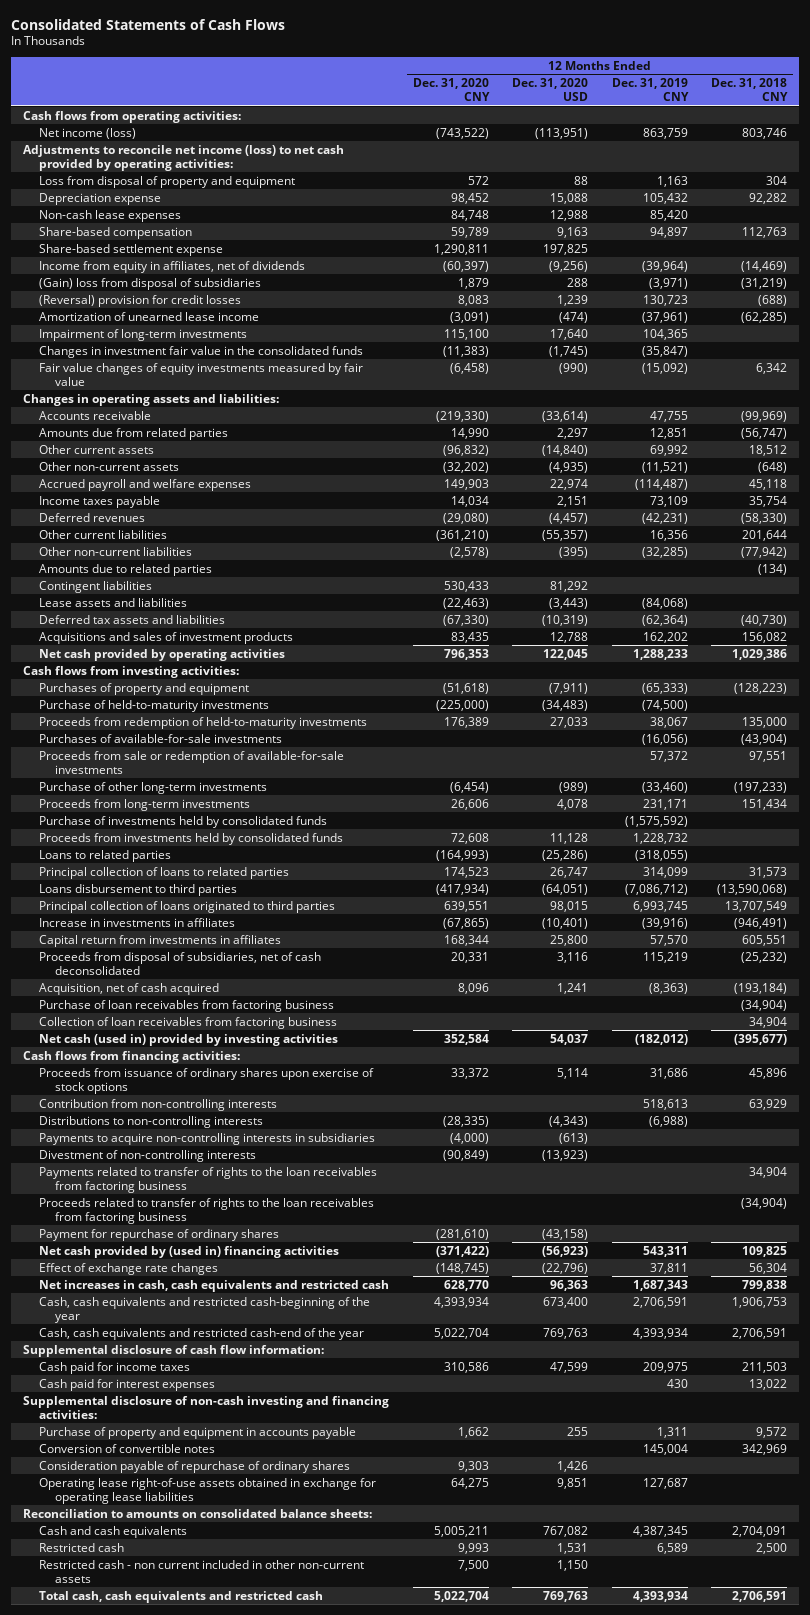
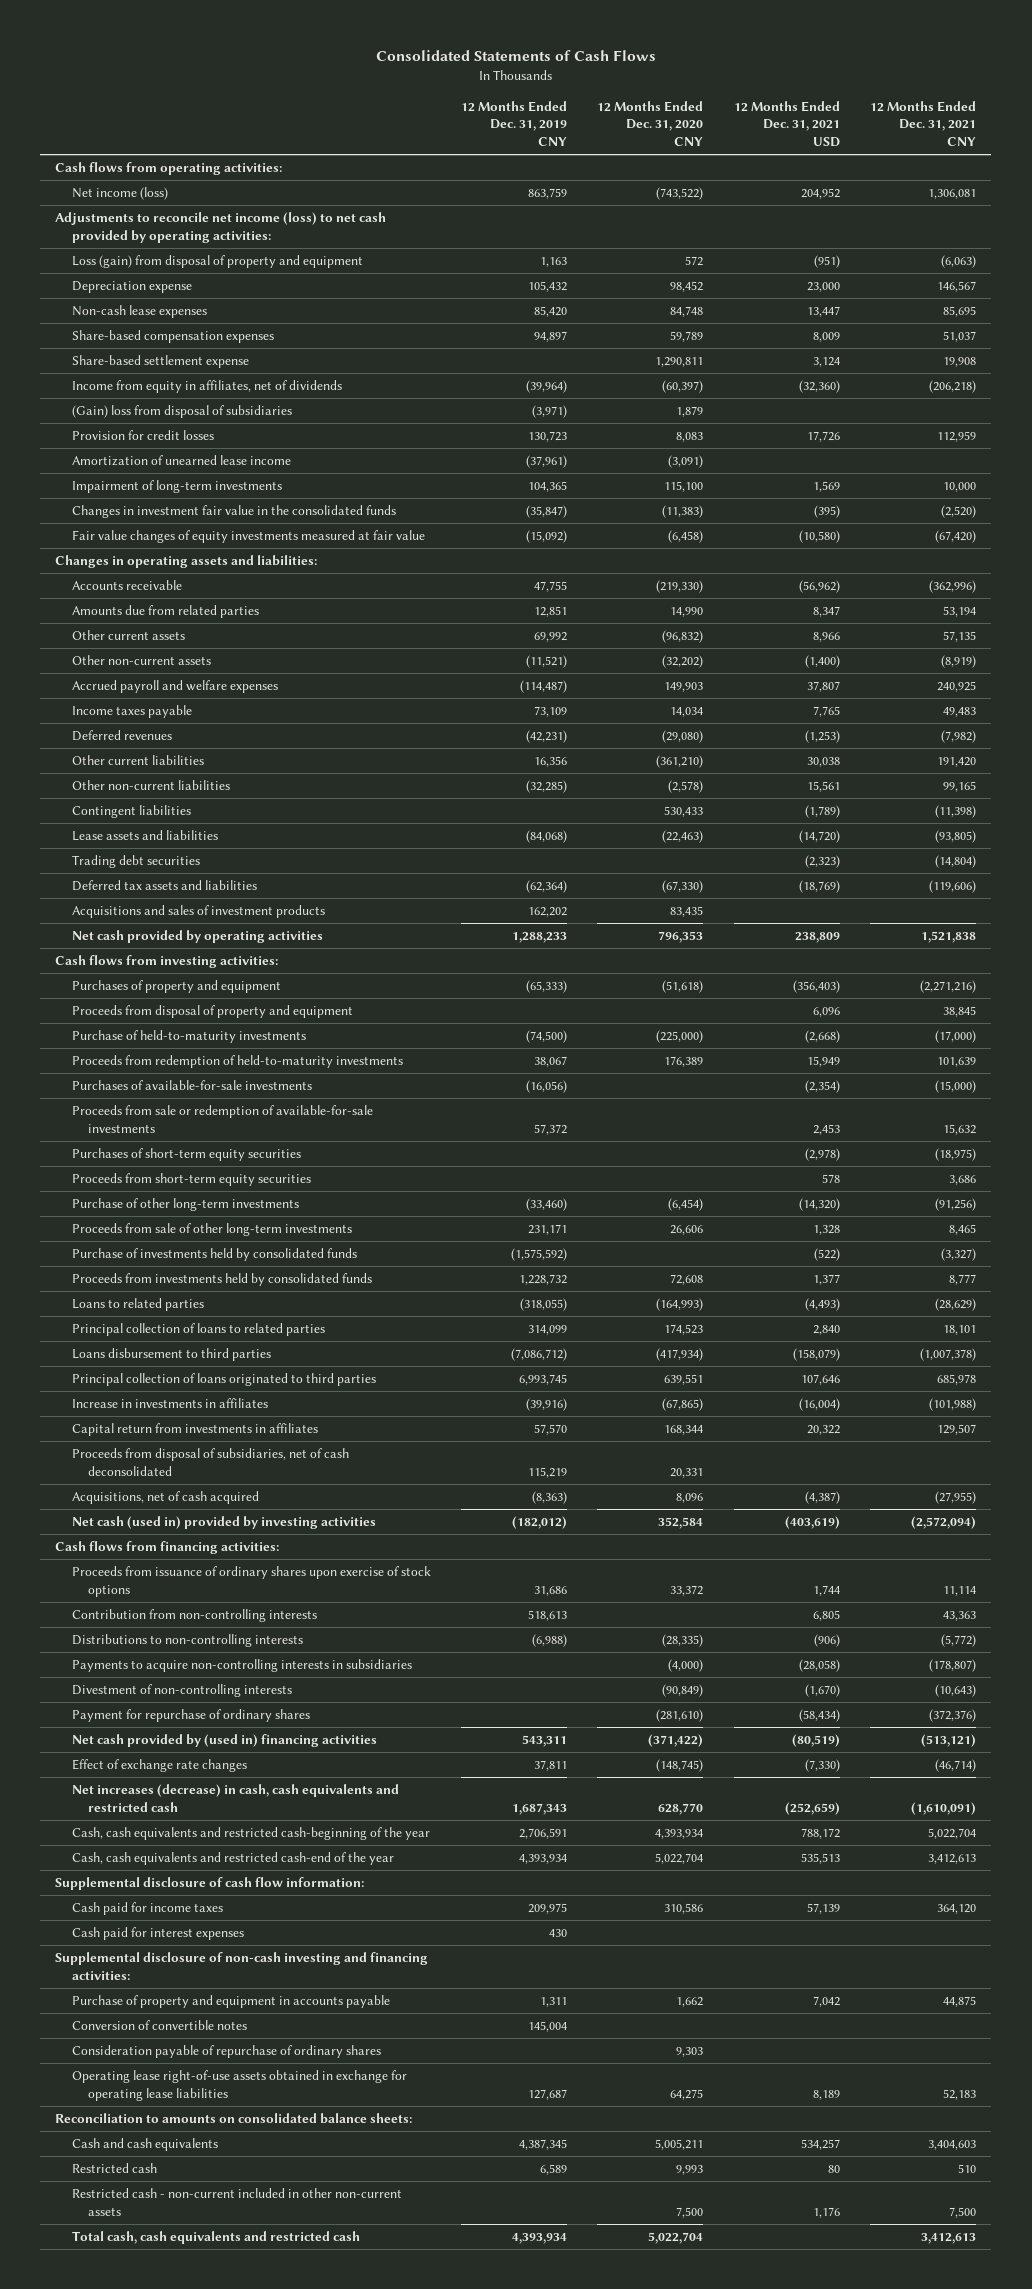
- | 12 Months Ended Dec. 31, 2020 CNY | 12 Months Ended Dec. 31, 2020 USD | 12 Months Ended Dec. 31, 2019 CNY | 12 Months Ended Dec. 31, 2018 CNY
+ | 12 Months Ended Dec. 31, 2019 CNY | 12 Months Ended Dec. 31, 2020 CNY | 12 Months Ended Dec. 31, 2021 USD | 12 Months Ended Dec. 31, 2021 CNY
- Loss from disposal of property and equipment | 572 | 88 | 1,163 | 304
+ Loss (gain) from disposal of property and equipment | 1,163 | 572 | (951) | (6,063)
- Share-based compensation | 59,789 | 9,163 | 94,897 | 112,763
+ Share-based compensation expenses | 94,897 | 59,789 | 8,009 | 51,037
- (Reversal) provision for credit losses | 8,083 | 1,239 | 130,723 | (688)
+ Provision for credit losses | 130,723 | 8,083 | 17,726 | 112,959
- Fair value changes of equity investments measured by fair value | (6,458) | (990) | (15,092) | 6,342
+ Fair value changes of equity investments measured at fair value | (15,092) | (6,458) | (10,580) | (67,420)
- Amounts due to related parties | | | | (134)
+ Trading debt securities | | | (2,323) | (14,804)
+ Proceeds from disposal of property and equipment | | | 6,096 | 38,845
+ Purchases of short-term equity securities | | | (2,978) | (18,975)
+ Proceeds from short-term equity securities | | | 578 | 3,686
- Proceeds from long-term investments | 26,606 | 4,078 | 231,171 | 151,434
+ Proceeds from sale of other long-term investments | 231,171 | 26,606 | 1,328 | 8,465
- Acquisition, net of cash acquired | 8,096 | 1,241 | (8,363) | (193,184)
- Purchase of loan receivables from factoring business | | | | (34,904)
- Collection of loan receivables from factoring business | | | | 34,904
+ Acquisitions, net of cash acquired | (8,363) | 8,096 | (4,387) | (27,955)
- Payments related to transfer of rights to the loan receivables from factoring business | | | | 34,904
- Proceeds related to transfer of rights to the loan receivables from factoring business | | | | (34,904)
- Net increases in cash, cash equivalents and restricted cash | 628,770 | 96,363 | 1,687,343 | 799,838
+ Net increases (decrease) in cash, cash equivalents and restricted cash | 1,687,343 | 628,770 | (252,659) | (1,610,091)
- Restricted cash - non current included in other non-current assets | 7,500 | 1,150 | |
+ Restricted cash - non-current included in other non-current assets | | 7,500 | 1,176 | 7,500

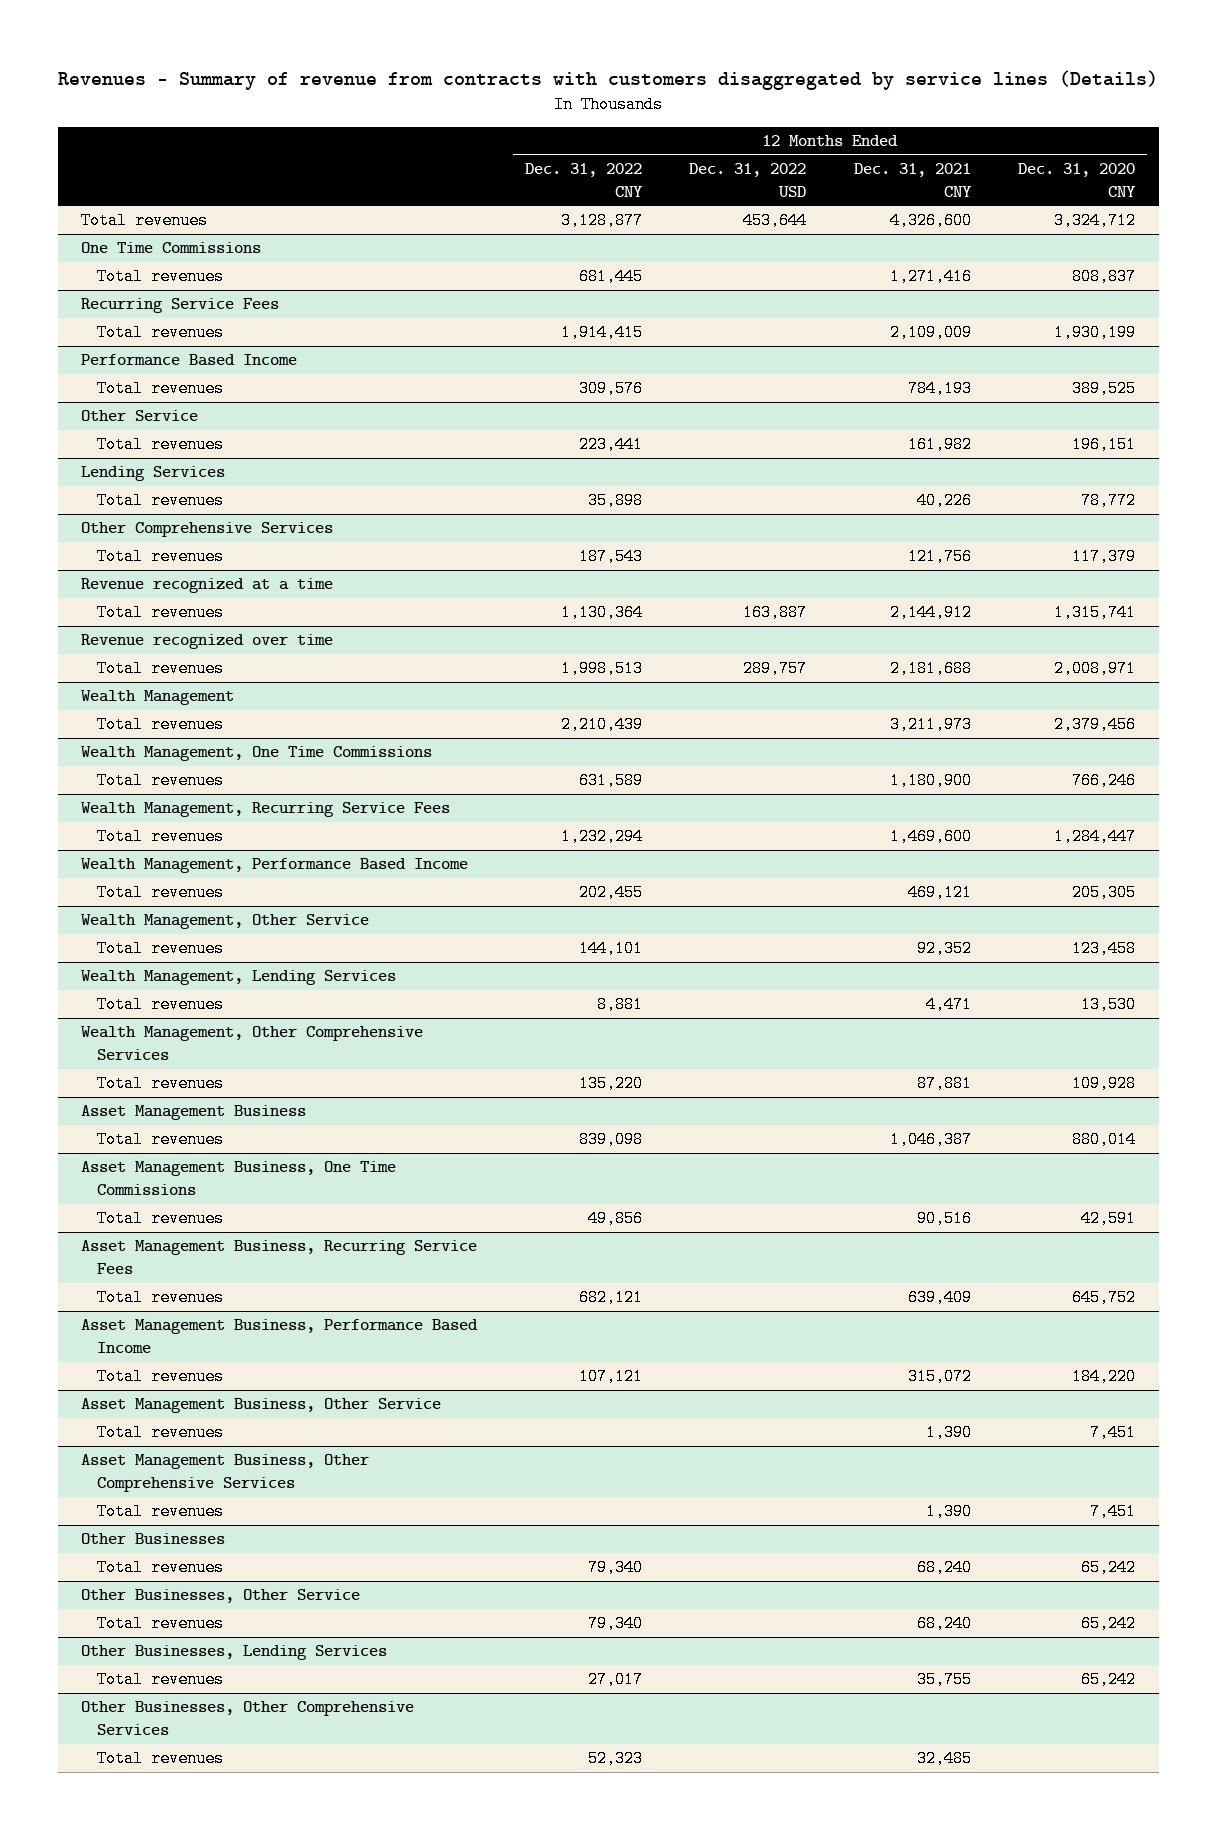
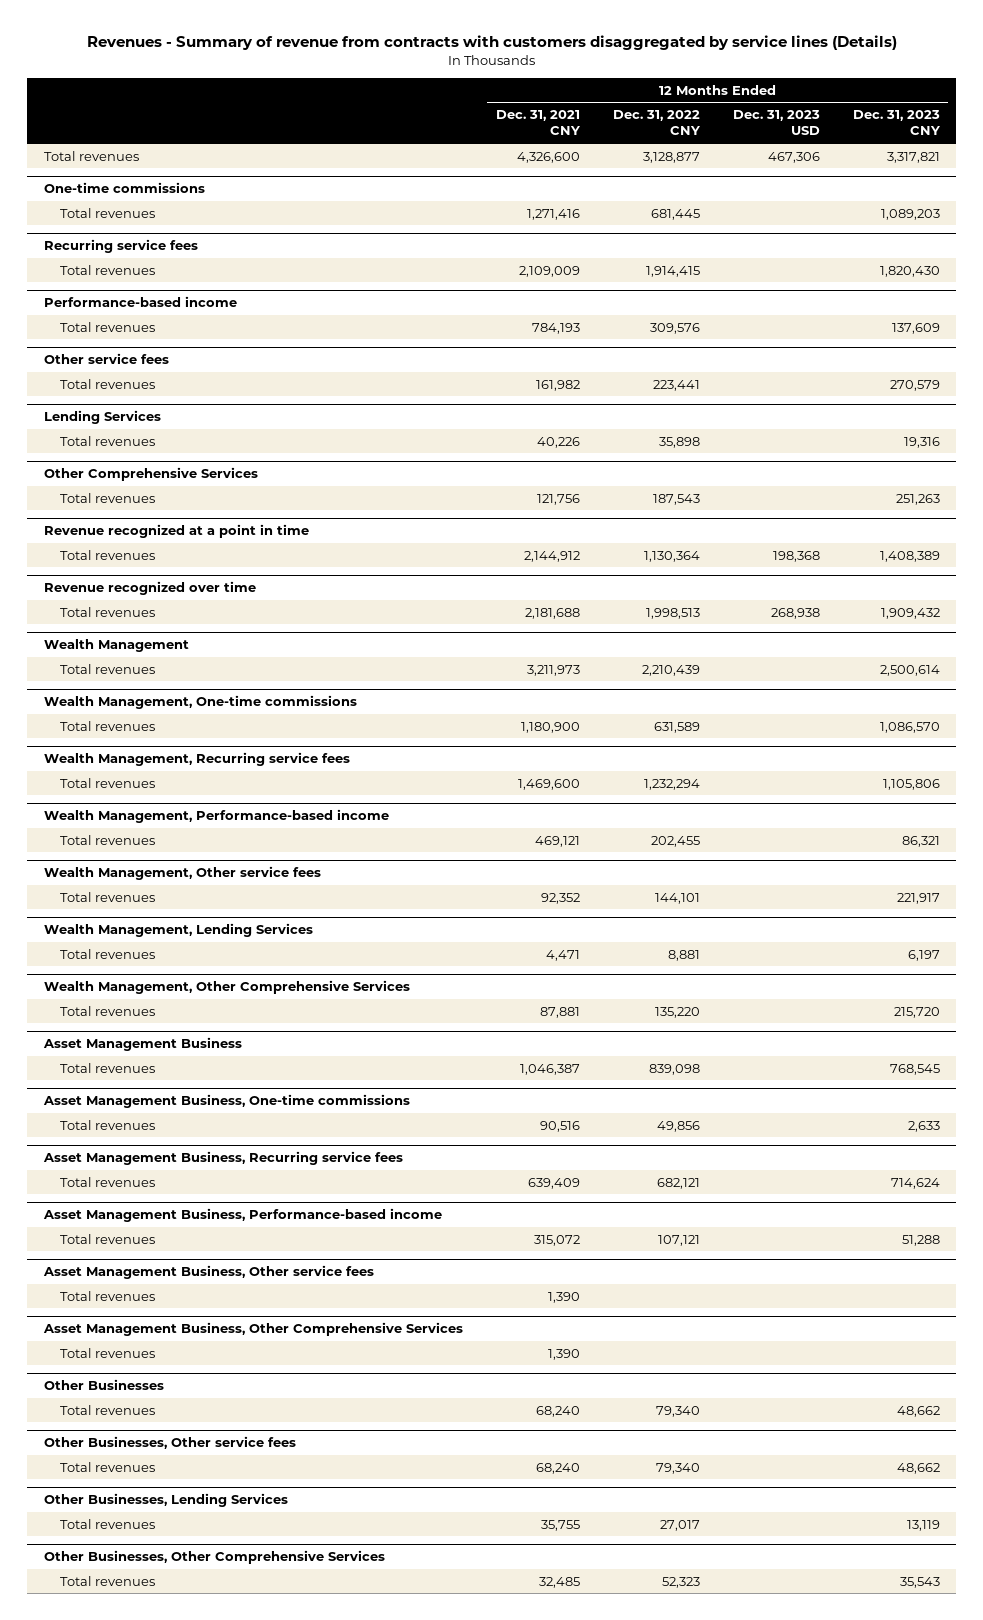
- | 12 Months Ended Dec. 31, 2022 CNY | 12 Months Ended Dec. 31, 2022 USD | 12 Months Ended Dec. 31, 2021 CNY | 12 Months Ended Dec. 31, 2020 CNY
+ | 12 Months Ended Dec. 31, 2021 CNY | 12 Months Ended Dec. 31, 2022 CNY | 12 Months Ended Dec. 31, 2023 USD | 12 Months Ended Dec. 31, 2023 CNY
- One Time Commissions
+ One-time commissions
- Recurring Service Fees
+ Recurring service fees
- Performance Based Income
+ Performance-based income
- Other Service
+ Other service fees
- Revenue recognized at a time
+ Revenue recognized at a point in time
- Wealth Management, One Time Commissions
+ Wealth Management, One-time commissions
- Wealth Management, Recurring Service Fees
+ Wealth Management, Recurring service fees
- Wealth Management, Performance Based Income
+ Wealth Management, Performance-based income
- Wealth Management, Other Service
+ Wealth Management, Other service fees
- Asset Management Business, One Time Commissions
+ Asset Management Business, One-time commissions
- Asset Management Business, Recurring Service Fees
+ Asset Management Business, Recurring service fees
- Asset Management Business, Performance Based Income
+ Asset Management Business, Performance-based income
- Asset Management Business, Other Service
+ Asset Management Business, Other service fees
- Other Businesses, Other Service
+ Other Businesses, Other service fees

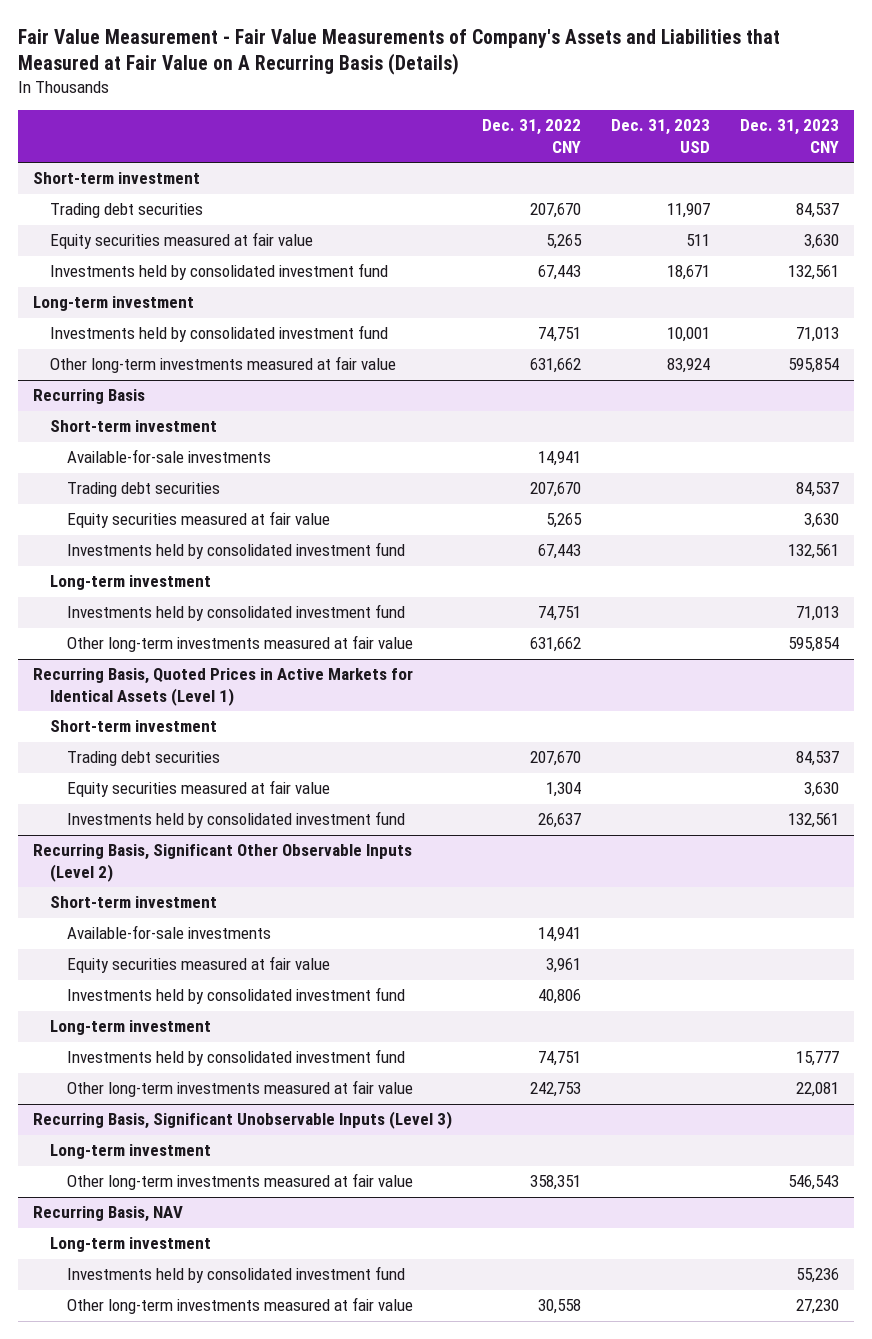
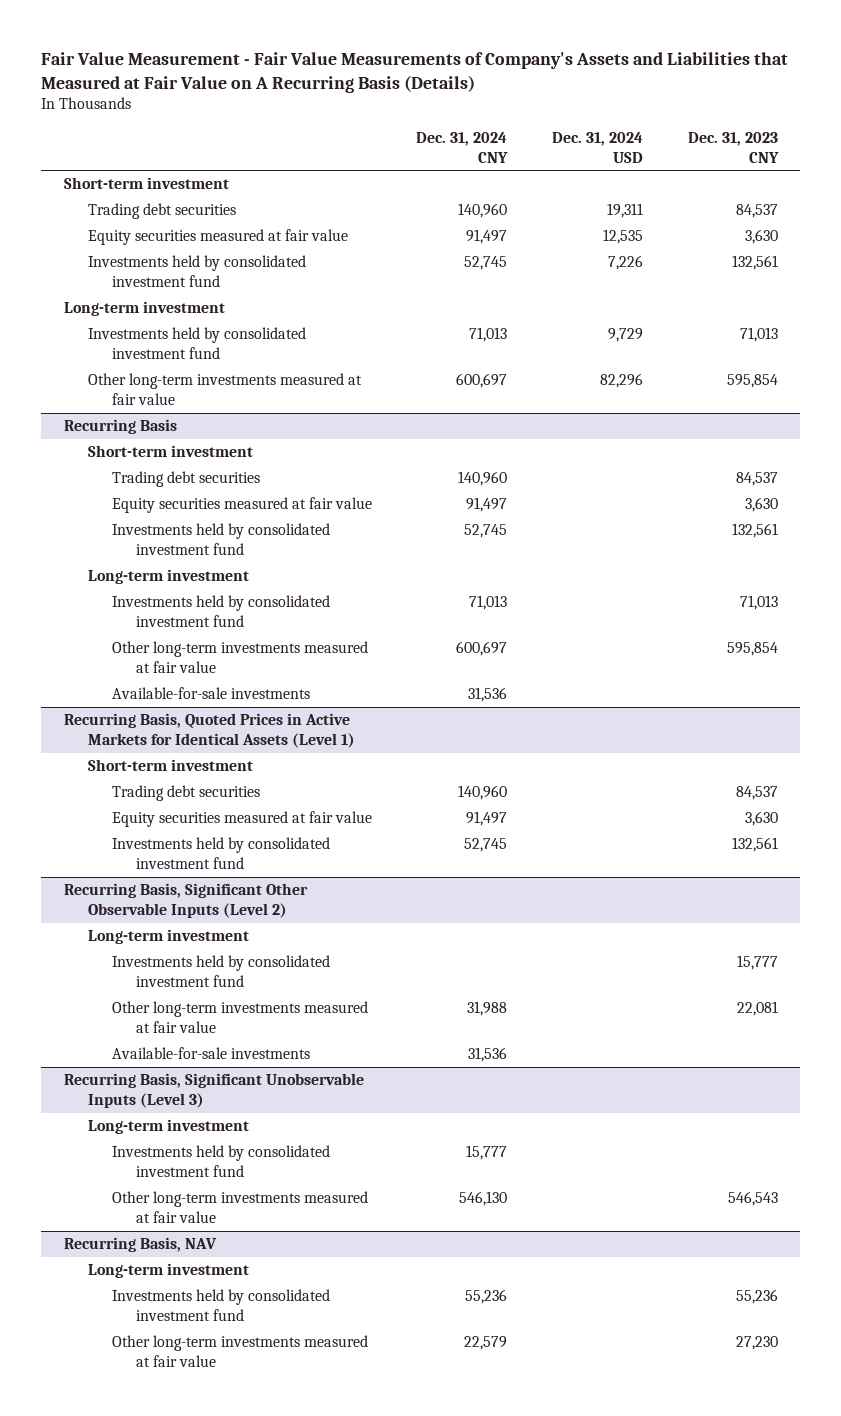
- | Dec. 31, 2022 CNY | Dec. 31, 2023 USD | Dec. 31, 2023 CNY
+ | Dec. 31, 2024 CNY | Dec. 31, 2024 USD | Dec. 31, 2023 CNY
@ Recurring Basis
moved down: Available-for-sale investments | 31,536 | |
@ Recurring Basis, Significant Other Observable Inputs (Level 2)
- Short-term investment
- Equity securities measured at fair value | 3,961 | |
- Investments held by consolidated investment fund | 40,806 | |
moved down: Available-for-sale investments | 31,536 | |
@ Recurring Basis, Significant Unobservable Inputs (Level 3)
+ Investments held by consolidated investment fund | 15,777 | |

